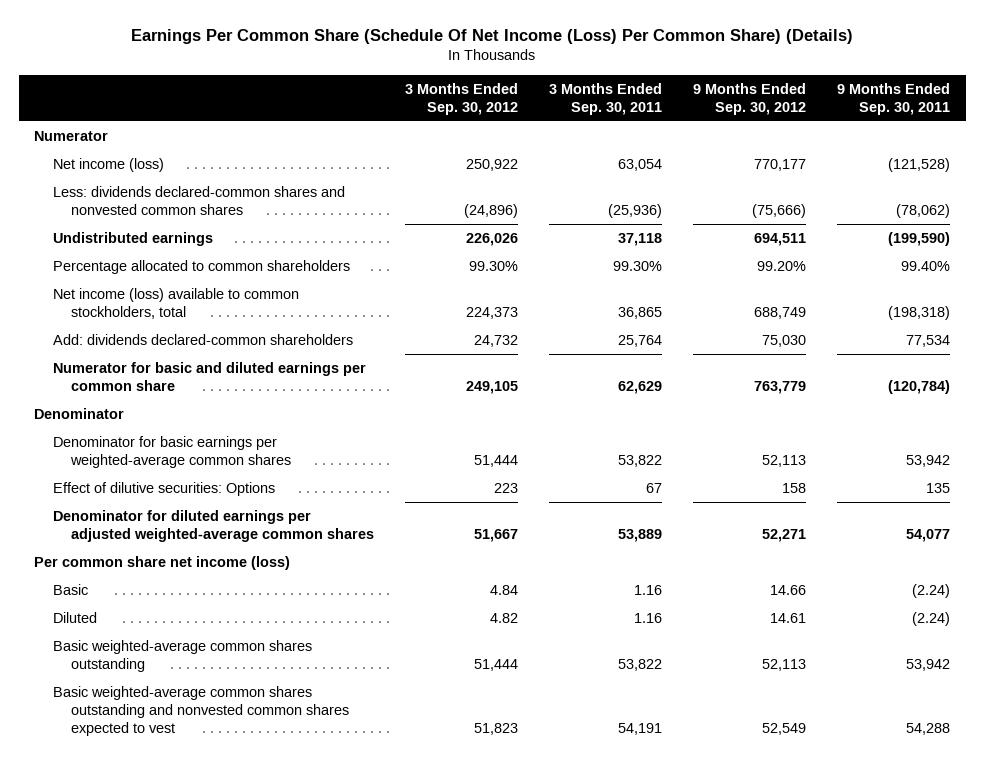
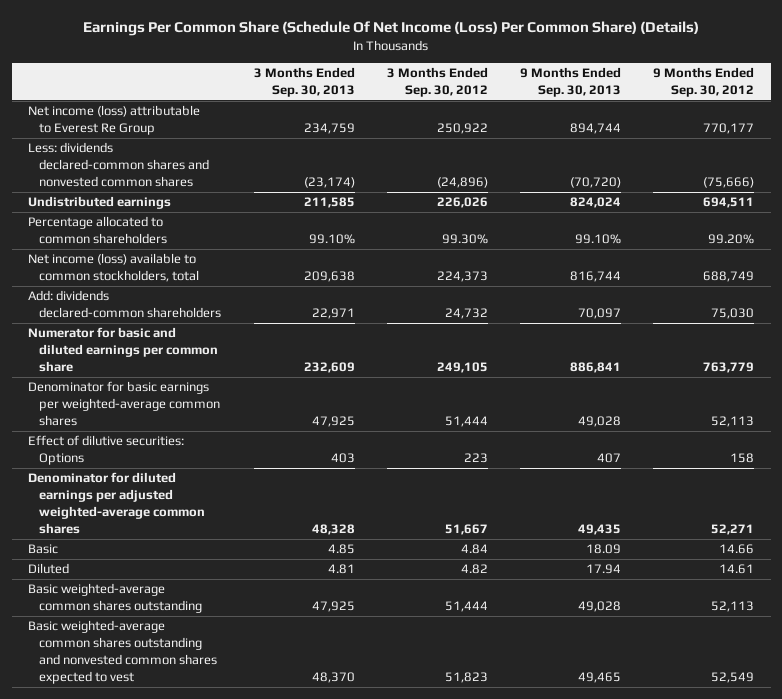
- | 3 Months Ended Sep. 30, 2012 | 3 Months Ended Sep. 30, 2011 | 9 Months Ended Sep. 30, 2012 | 9 Months Ended Sep. 30, 2011
+ | 3 Months Ended Sep. 30, 2013 | 3 Months Ended Sep. 30, 2012 | 9 Months Ended Sep. 30, 2013 | 9 Months Ended Sep. 30, 2012
- Numerator
- Net income (loss) | 250,922 | 63,054 | 770,177 | (121,528)
+ Net income (loss) attributable to Everest Re Group | 234,759 | 250,922 | 894,744 | 770,177
- Denominator
- Per common share net income (loss)

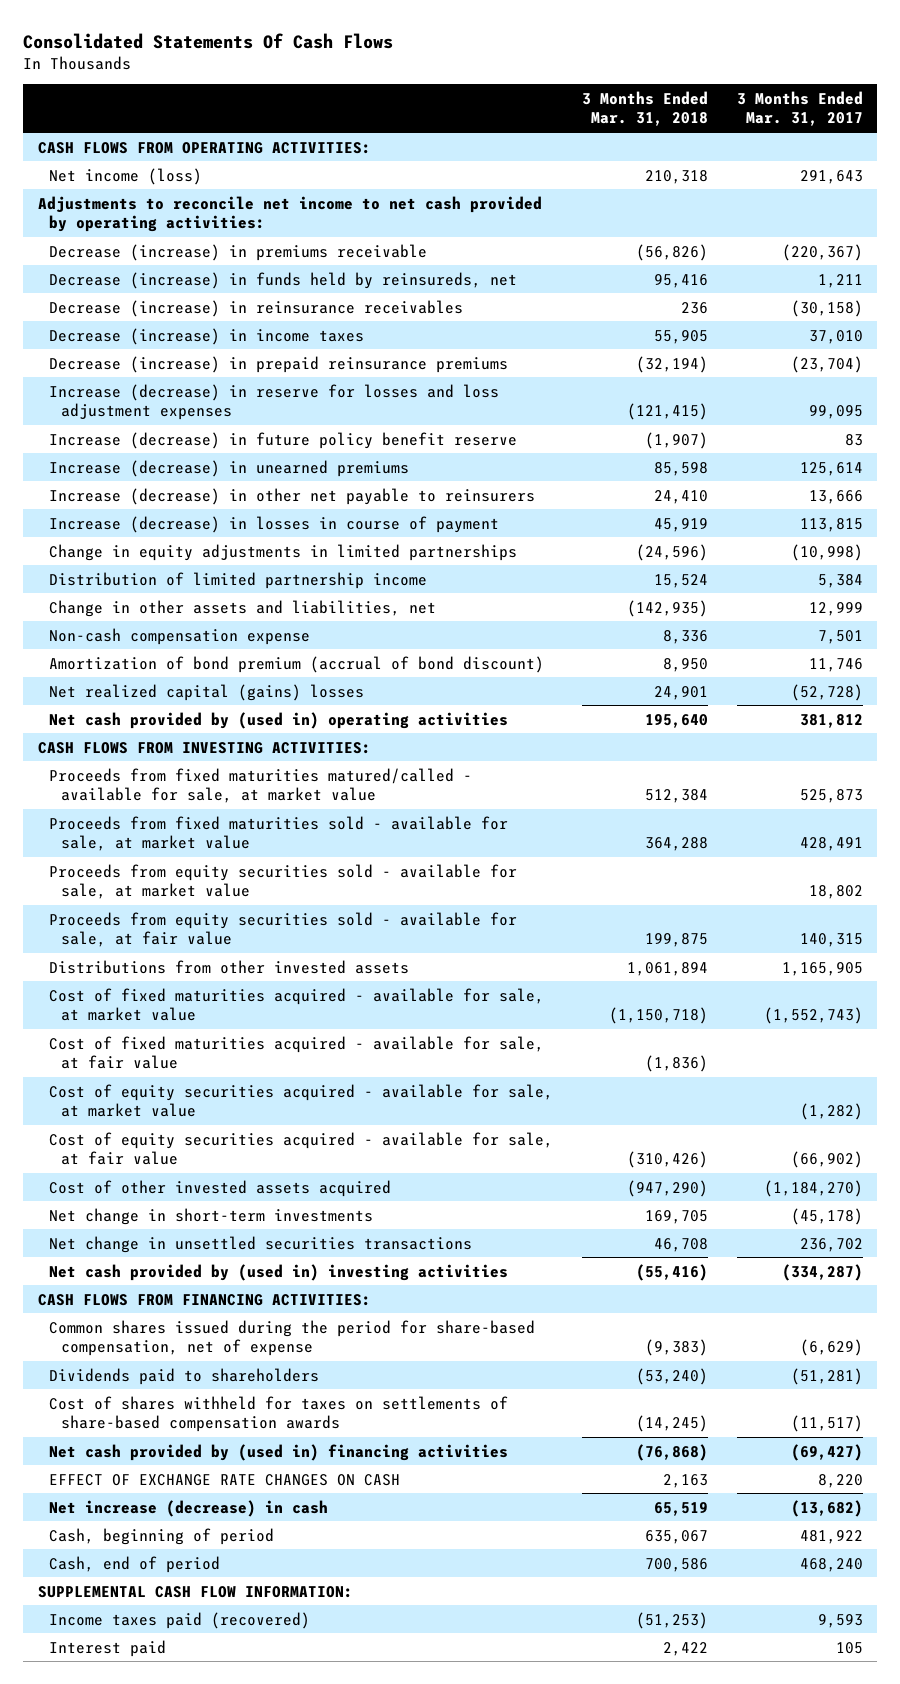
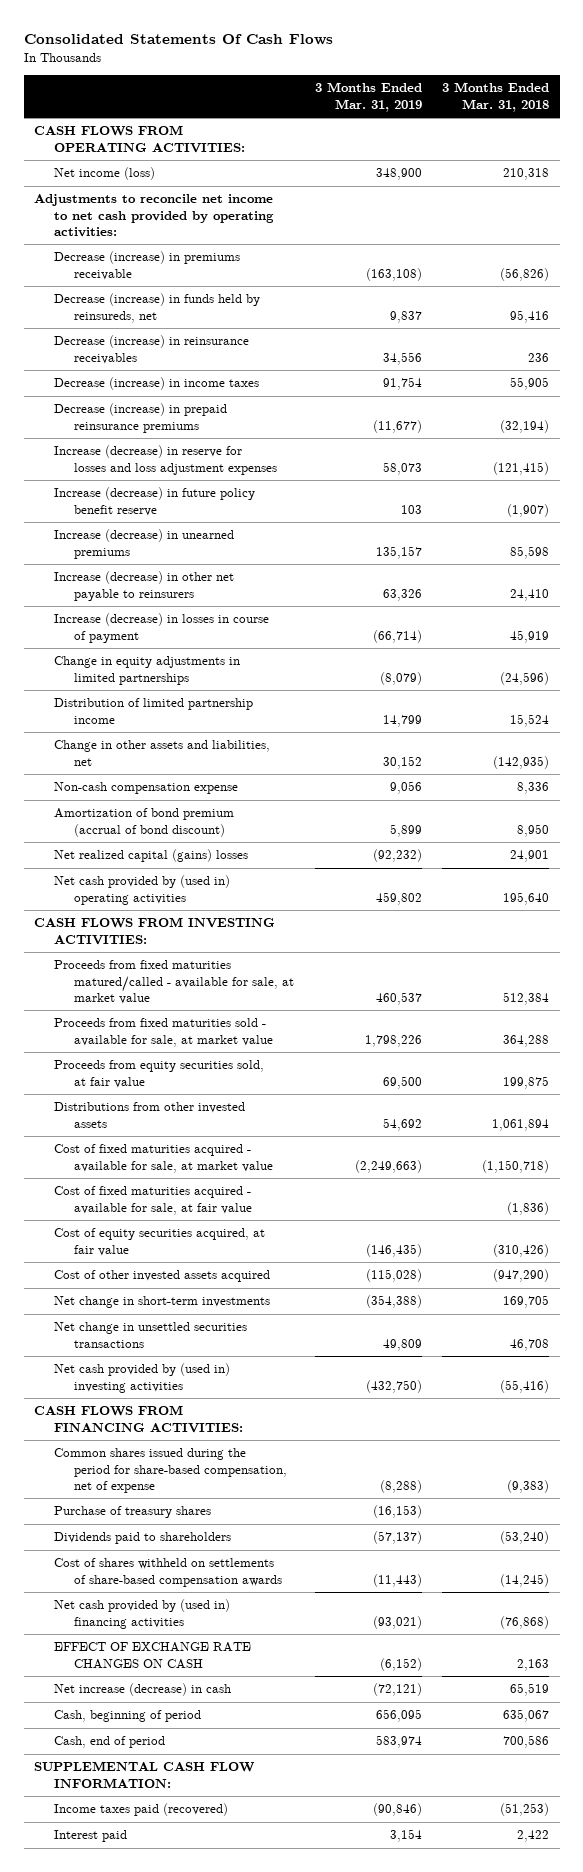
- | 3 Months Ended Mar. 31, 2018 | 3 Months Ended Mar. 31, 2017
+ | 3 Months Ended Mar. 31, 2019 | 3 Months Ended Mar. 31, 2018
- Proceeds from equity securities sold - available for sale, at market value | | 18,802
- Proceeds from equity securities sold - available for sale, at fair value | 199,875 | 140,315
+ Proceeds from equity securities sold, at fair value | 69,500 | 199,875
- Cost of equity securities acquired - available for sale, at market value | | (1,282)
- Cost of equity securities acquired - available for sale, at fair value | (310,426) | (66,902)
+ Cost of equity securities acquired, at fair value | (146,435) | (310,426)
+ Purchase of treasury shares | (16,153) |
- Cost of shares withheld for taxes on settlements of share-based compensation awards | (14,245) | (11,517)
+ Cost of shares withheld on settlements of share-based compensation awards | (11,443) | (14,245)

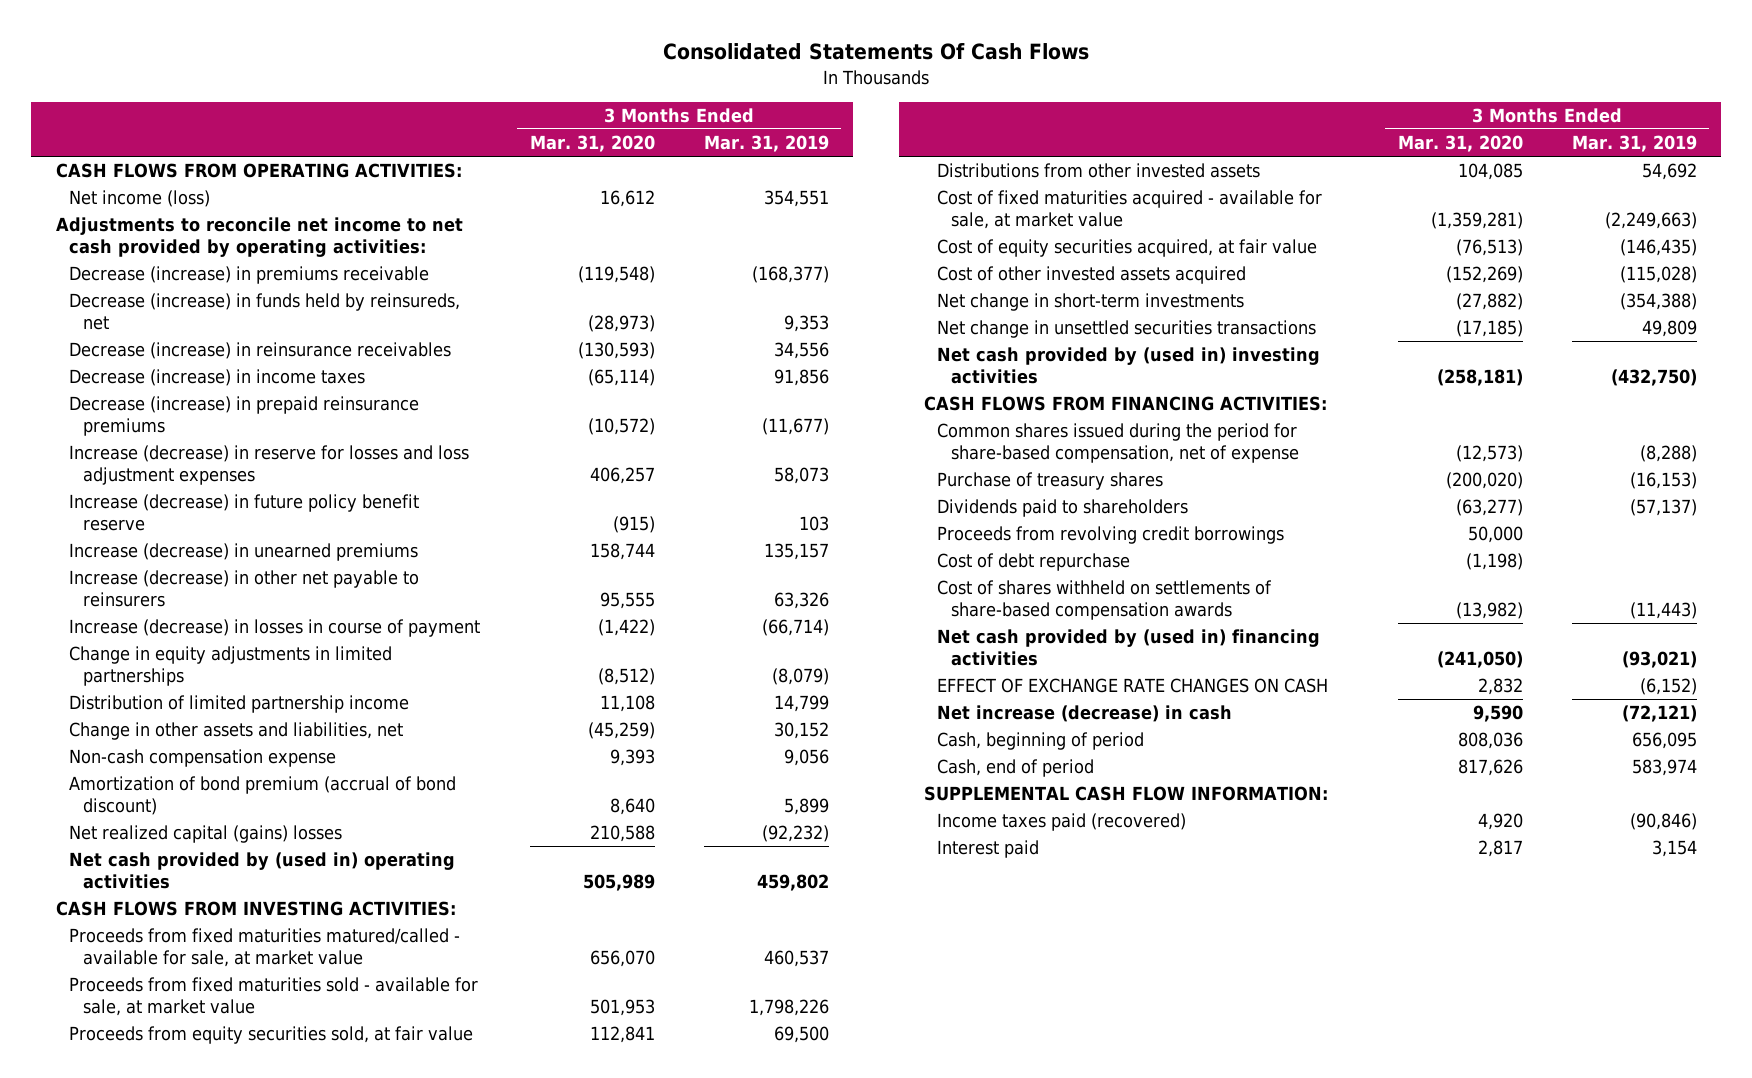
- | 3 Months Ended Mar. 31, 2019 | 3 Months Ended Mar. 31, 2018
+ | 3 Months Ended Mar. 31, 2020 | 3 Months Ended Mar. 31, 2019
- Net income (loss) | 348,900 | 210,318
+ Net income (loss) | 16,612 | 354,551
- Decrease (increase) in premiums receivable | (163,108) | (56,826)
- Decrease (increase) in funds held by reinsureds, net | 9,837 | 95,416
+ Decrease (increase) in premiums receivable | (119,548) | (168,377)
+ Decrease (increase) in funds held by reinsureds, net | (28,973) | 9,353
- Decrease (increase) in income taxes | 91,754 | 55,905
+ Decrease (increase) in income taxes | (65,114) | 91,856
- Cost of fixed maturities acquired - available for sale, at fair value | | (1,836)
+ Proceeds from revolving credit borrowings | 50,000 |
+ Cost of debt repurchase | (1,198) |

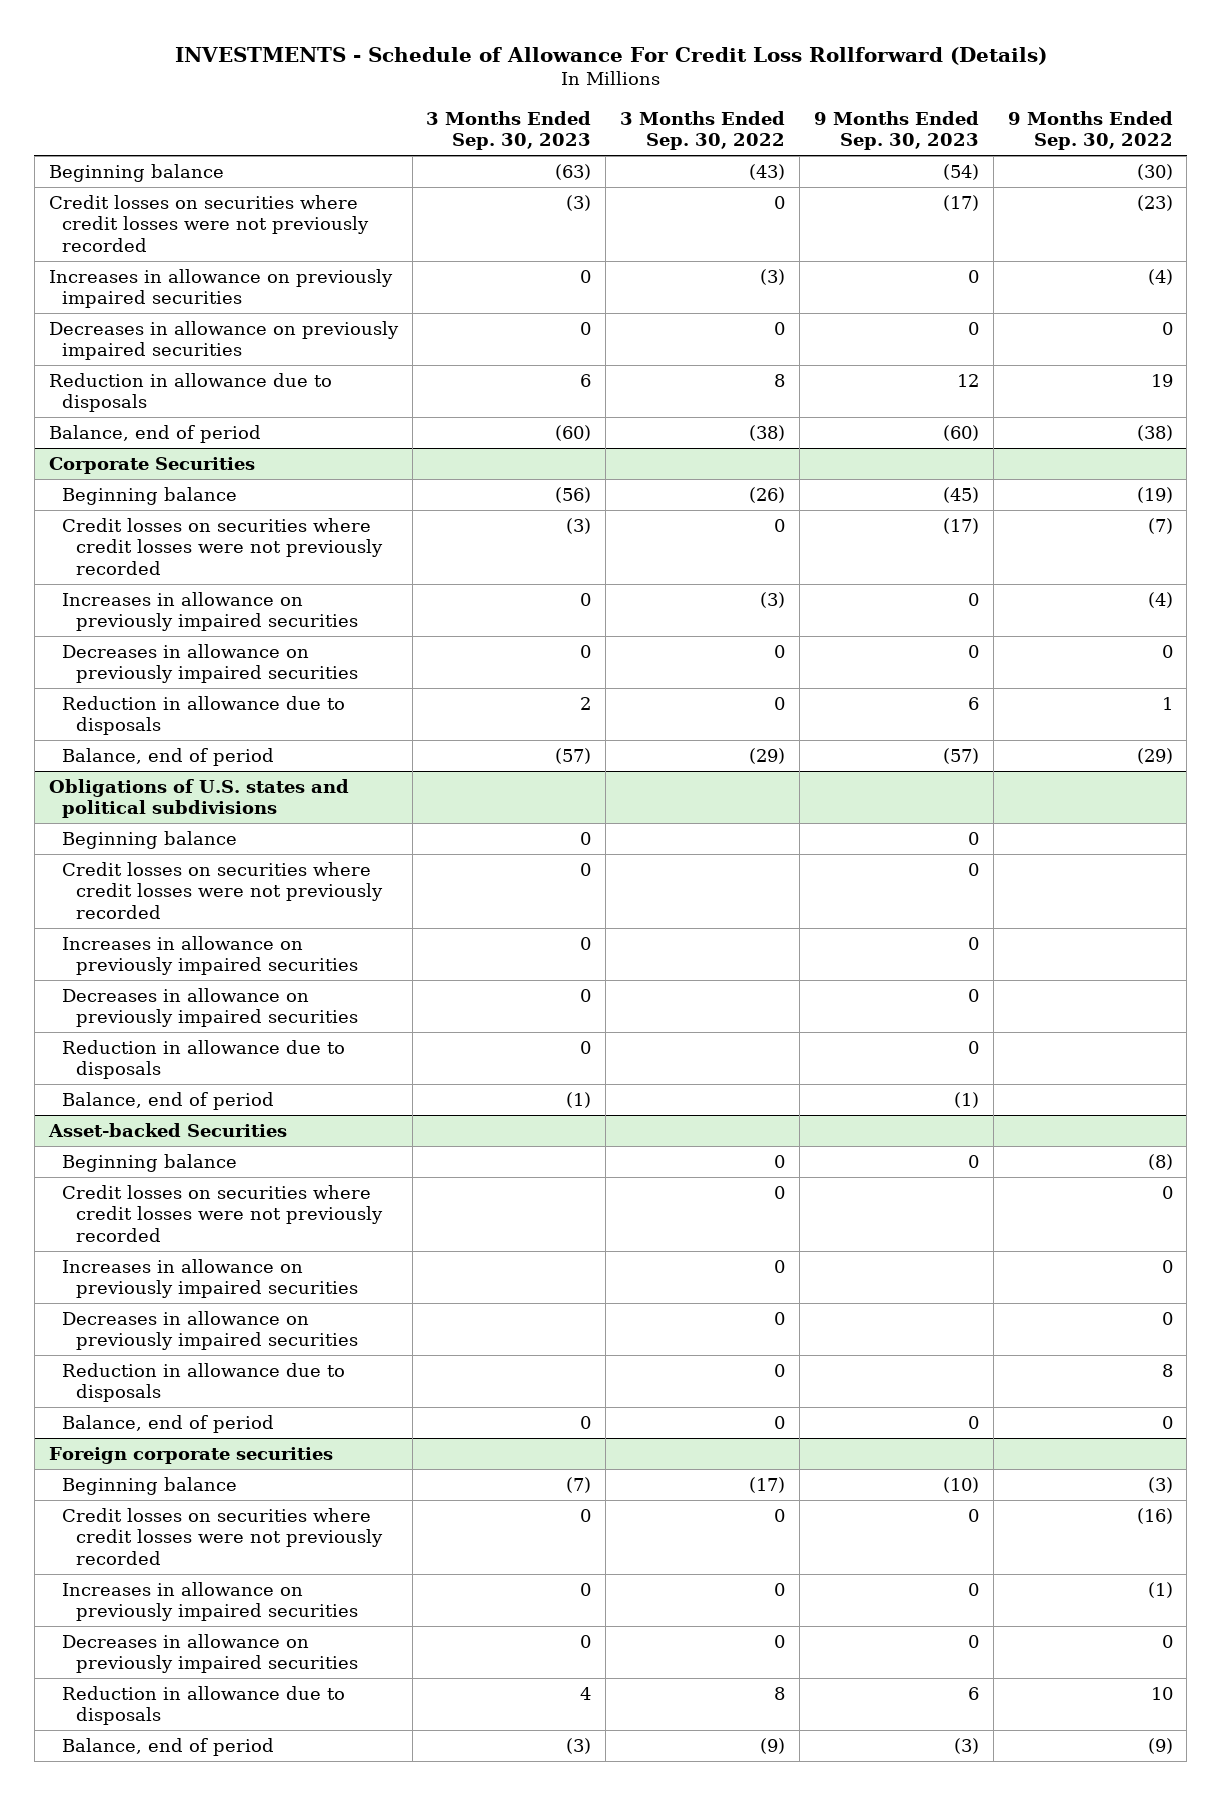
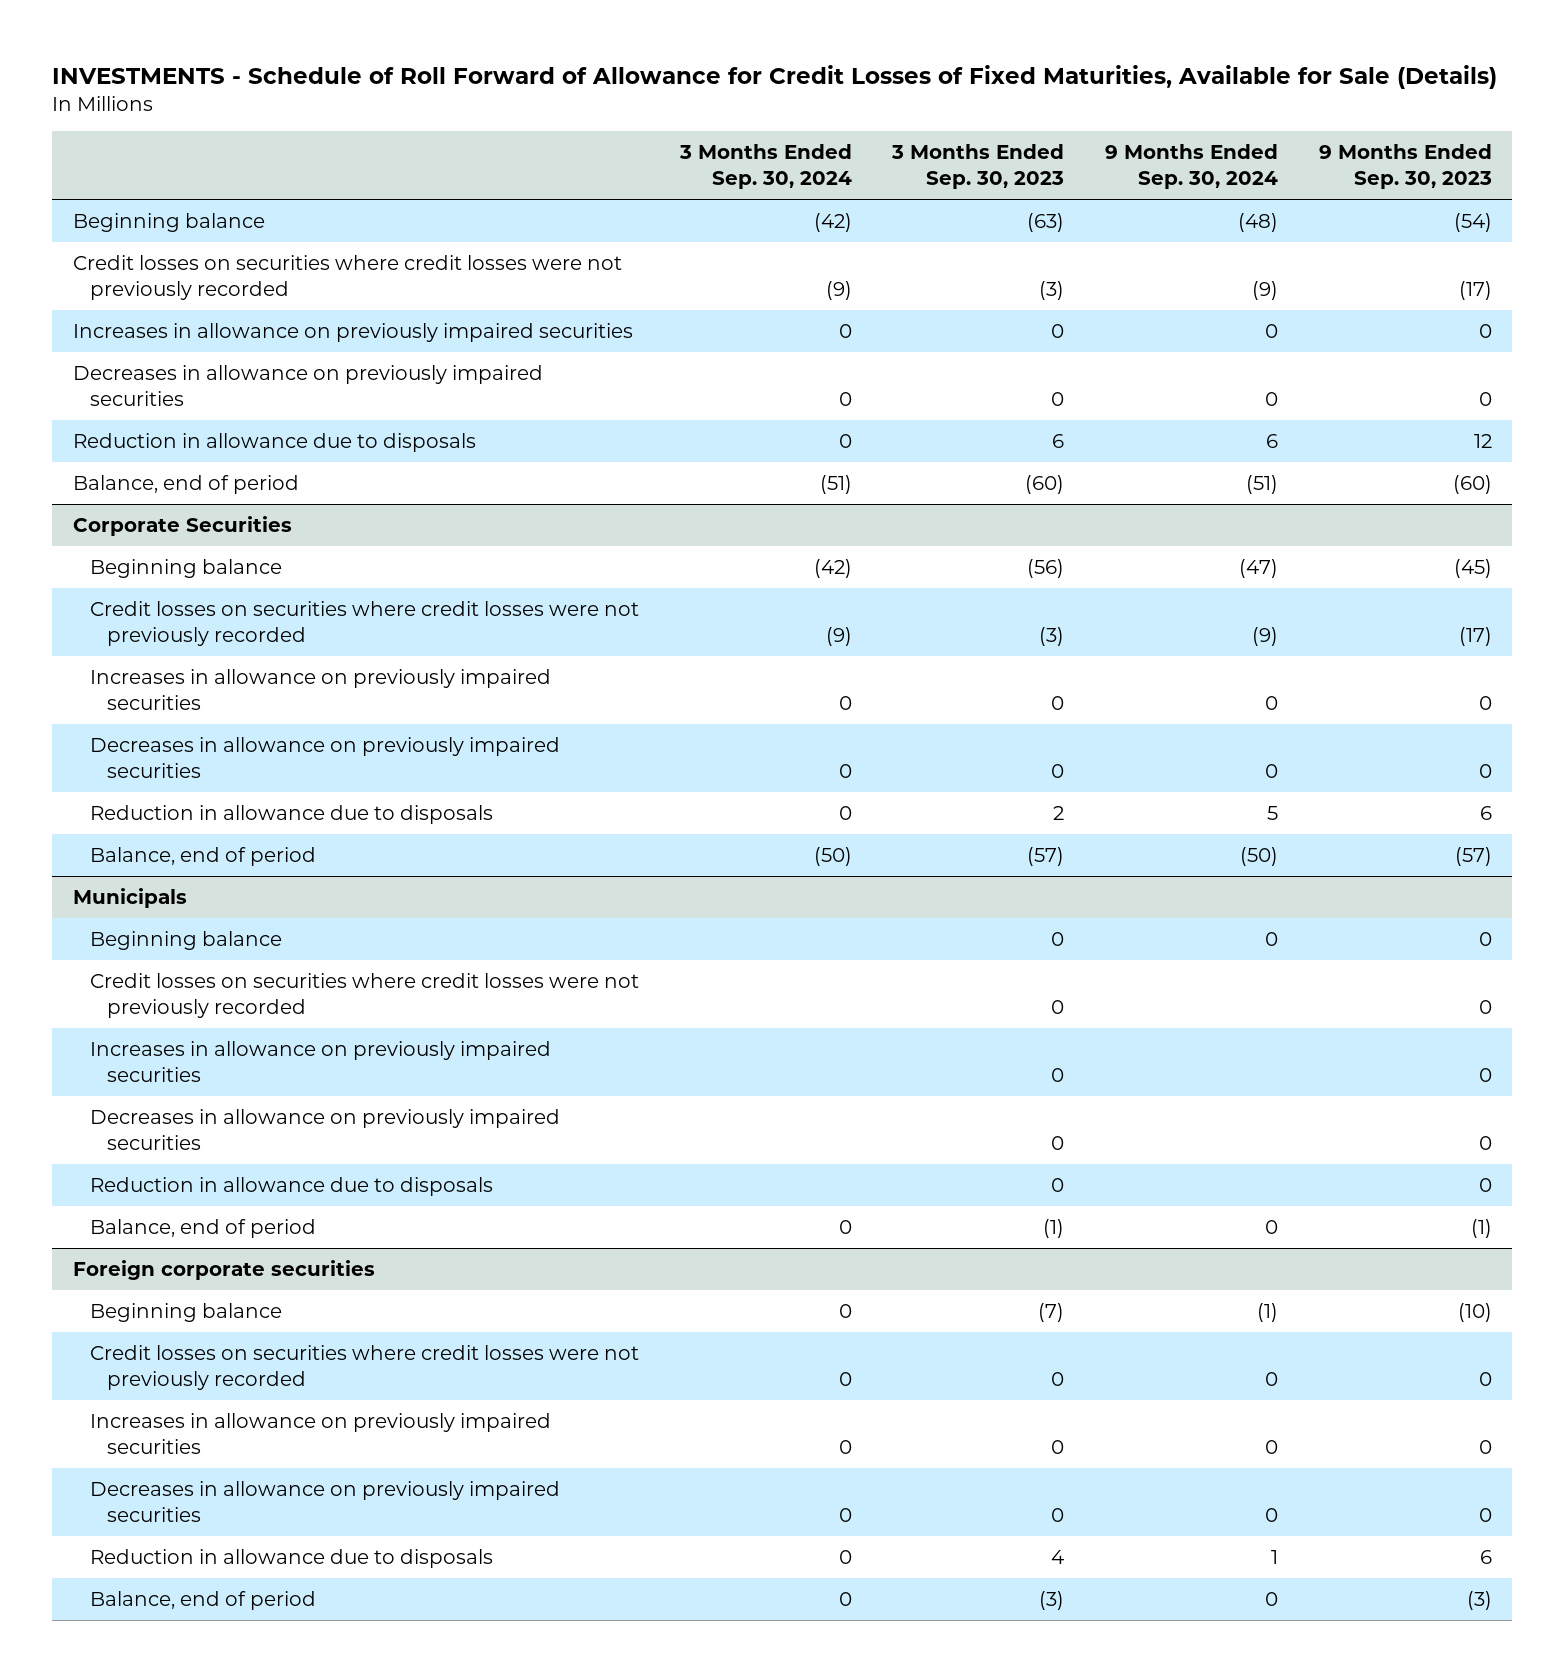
- INVESTMENTS - Schedule of Allowance For Credit Loss Rollforward (Details)
+ INVESTMENTS - Schedule of Roll Forward of Allowance for Credit Losses of Fixed Maturities, Available for Sale (Details)
- | 3 Months Ended Sep. 30, 2023 | 3 Months Ended Sep. 30, 2022 | 9 Months Ended Sep. 30, 2023 | 9 Months Ended Sep. 30, 2022
+ | 3 Months Ended Sep. 30, 2024 | 3 Months Ended Sep. 30, 2023 | 9 Months Ended Sep. 30, 2024 | 9 Months Ended Sep. 30, 2023
- Obligations of U.S. states and political subdivisions
+ Municipals
- Asset-backed Securities
- Beginning balance | | 0 | 0 | (8)
- Credit losses on securities where credit losses were not previously recorded | | 0 | | 0
- Increases in allowance on previously impaired securities | | 0 | | 0
- Decreases in allowance on previously impaired securities | | 0 | | 0
- Reduction in allowance due to disposals | | 0 | | 8
- Balance, end of period | 0 | 0 | 0 | 0

